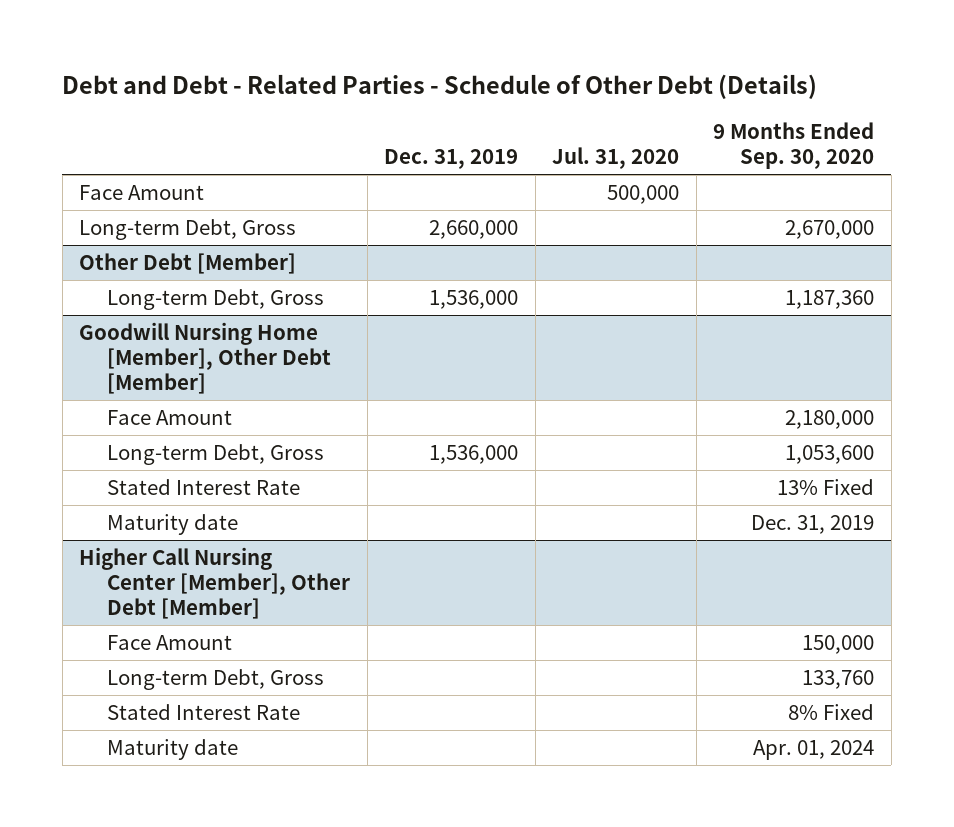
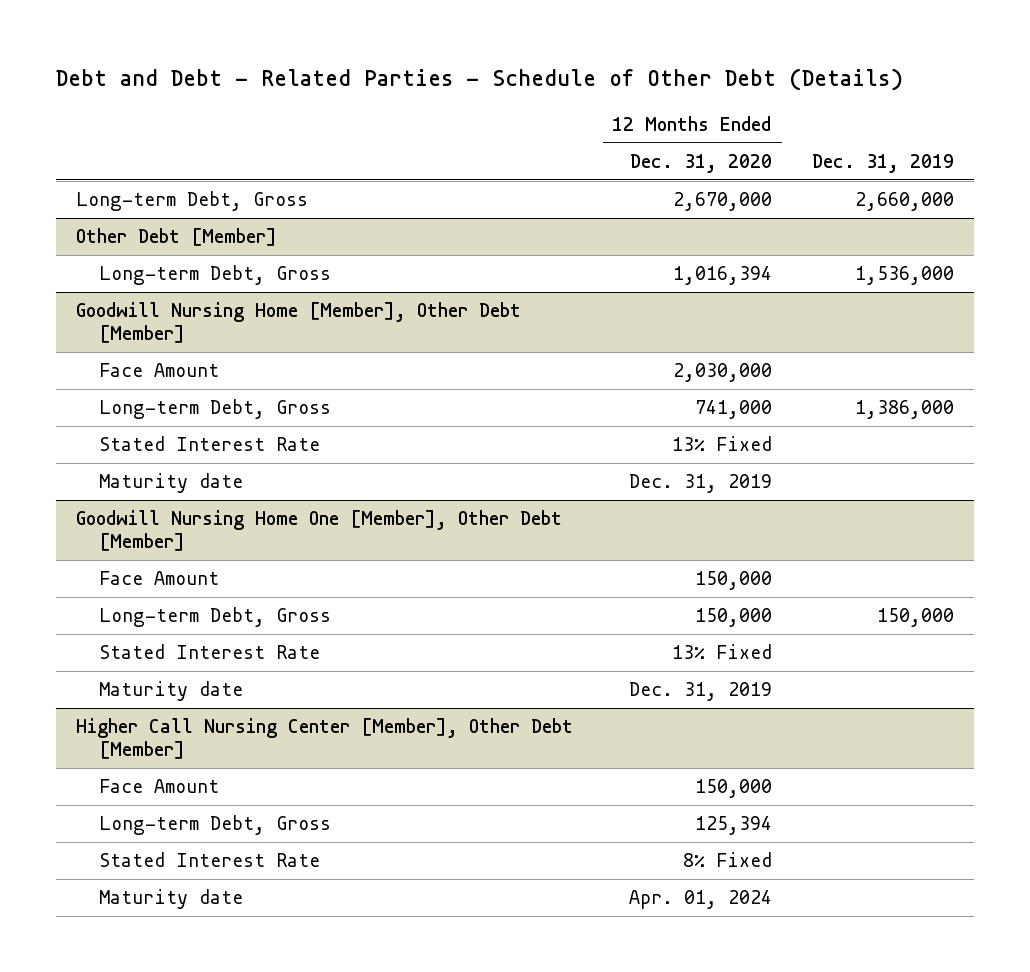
- | Dec. 31, 2019 | Jul. 31, 2020 | 9 Months Ended Sep. 30, 2020
+ | 12 Months Ended Dec. 31, 2020 | Dec. 31, 2019
- Face Amount | | 500,000 |
@ Goodwill Nursing Home [Member], Other Debt [Member]
- Long-term Debt, Gross | 1,536,000 | | 1,053,600
+ Long-term Debt, Gross | 741,000 | 1,386,000
+ Goodwill Nursing Home One [Member], Other Debt [Member]
+ Face Amount | 150,000 |
+ Long-term Debt, Gross | 150,000 | 150,000
+ Stated Interest Rate | 13% Fixed |
+ Maturity date | Dec. 31, 2019 |

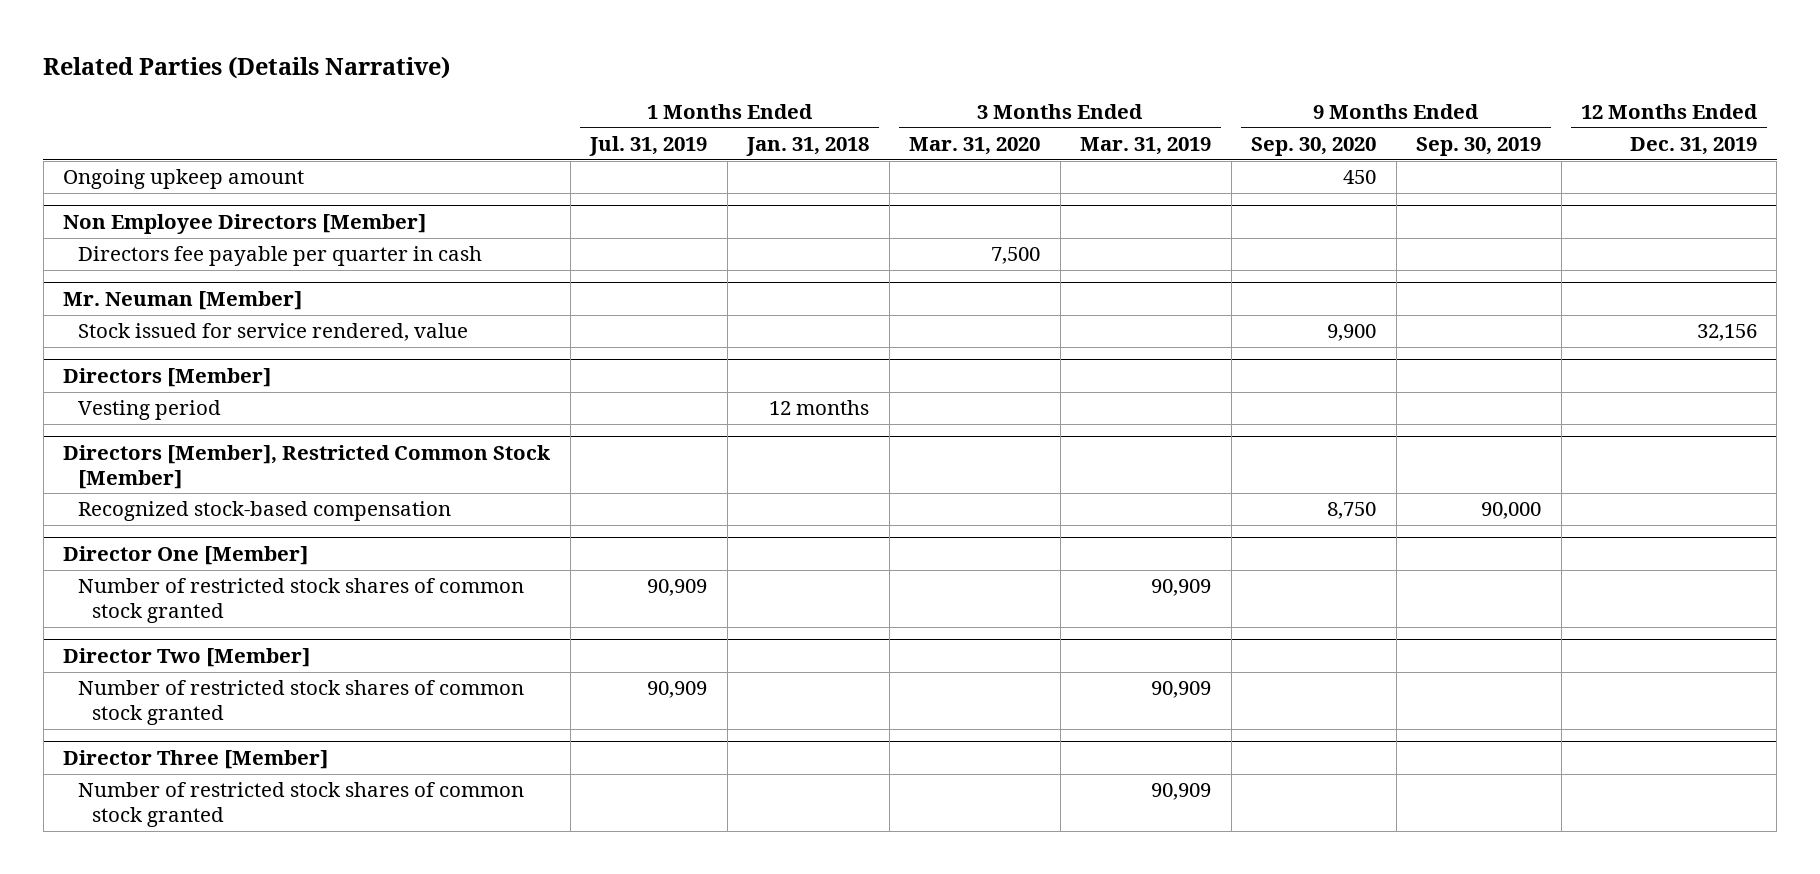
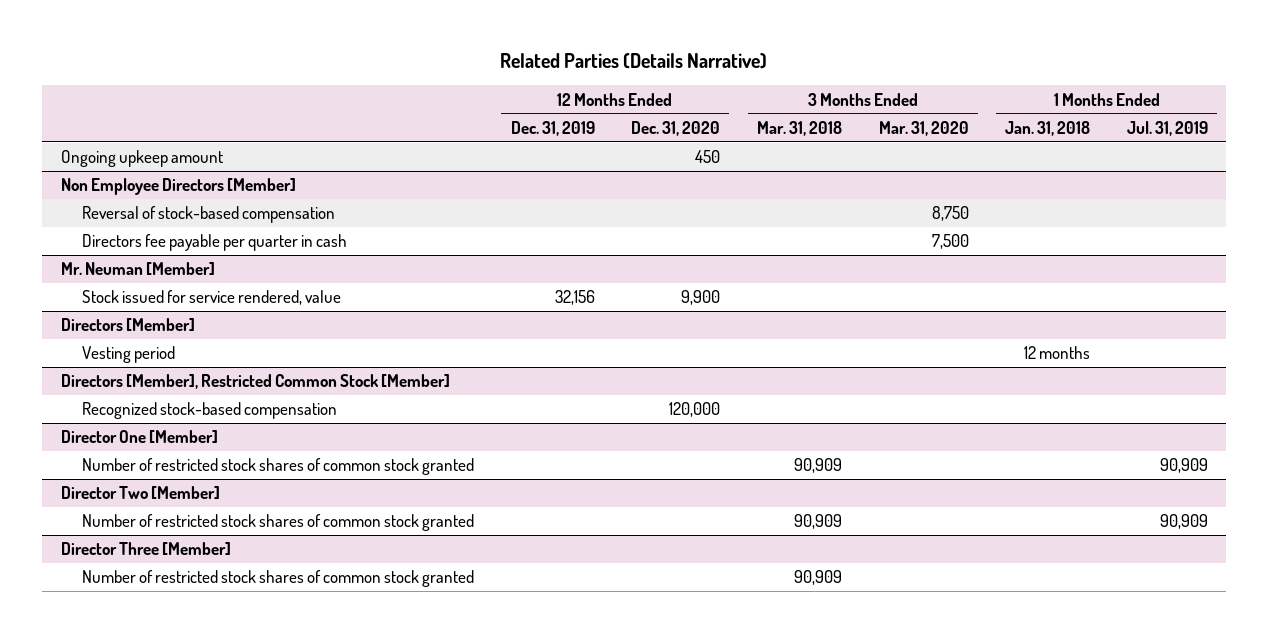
- | 1 Months Ended Jul. 31, 2019 | 1 Months Ended Jan. 31, 2018 | 3 Months Ended Mar. 31, 2020 | 3 Months Ended Mar. 31, 2019 | 9 Months Ended Sep. 30, 2020 | 9 Months Ended Sep. 30, 2019 | 12 Months Ended Dec. 31, 2019
+ | 12 Months Ended Dec. 31, 2019 | 12 Months Ended Dec. 31, 2020 | 3 Months Ended Mar. 31, 2018 | 3 Months Ended Mar. 31, 2020 | 1 Months Ended Jan. 31, 2018 | 1 Months Ended Jul. 31, 2019
@ Non Employee Directors [Member]
+ Reversal of stock-based compensation | | | | 8,750 | |

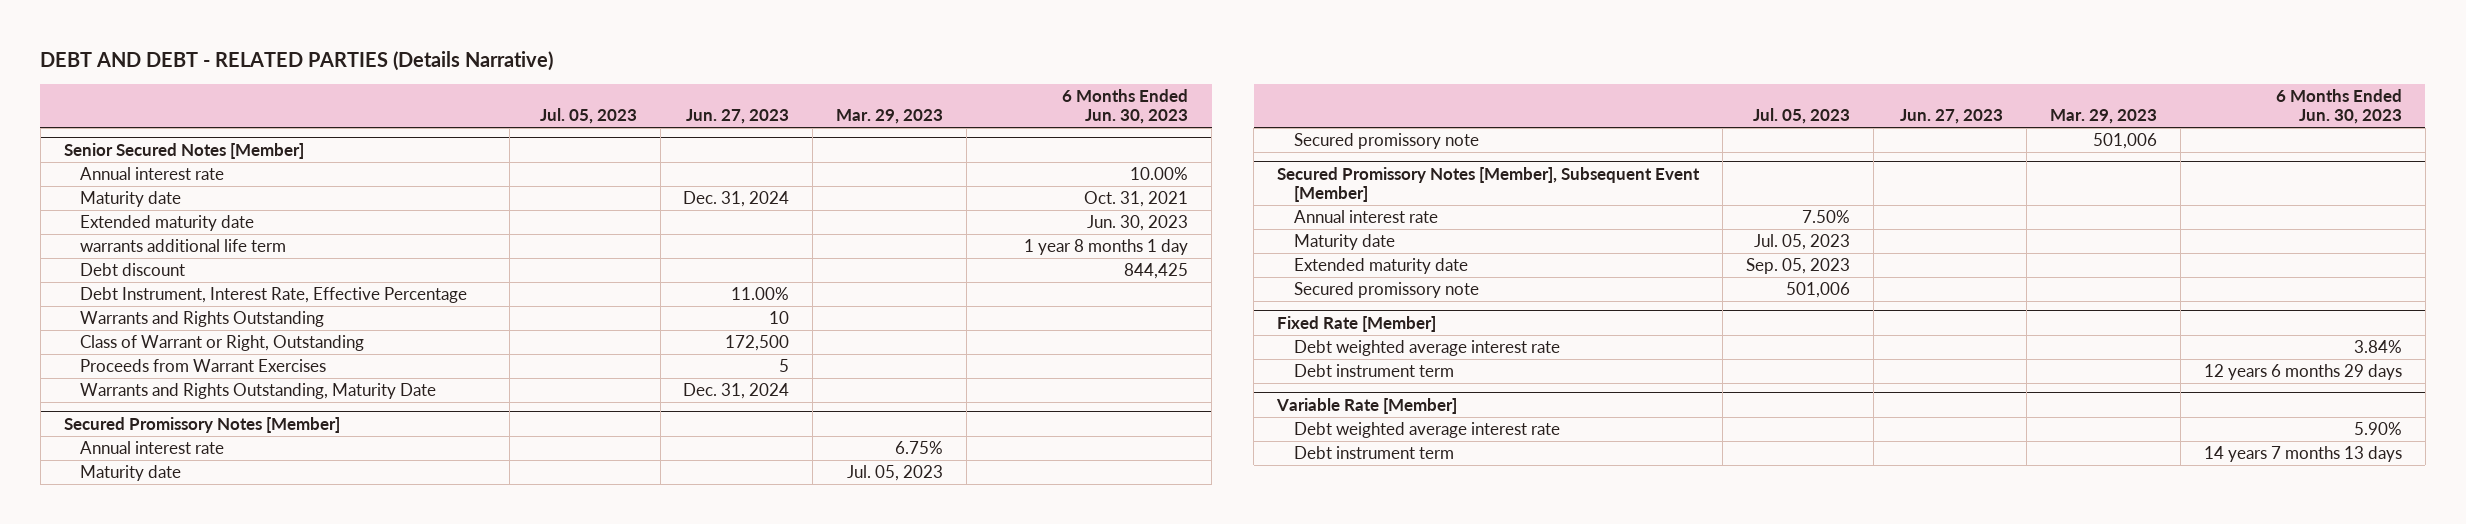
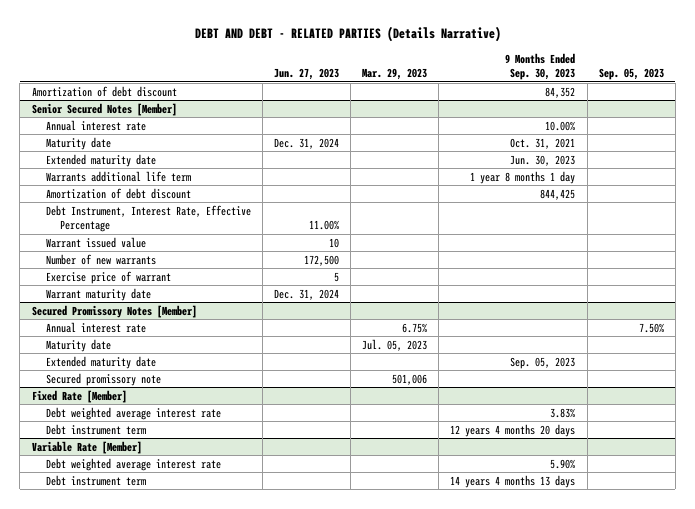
- | Jul. 05, 2023 | Jun. 27, 2023 | Mar. 29, 2023 | 6 Months Ended Jun. 30, 2023
+ | Jun. 27, 2023 | Mar. 29, 2023 | 9 Months Ended Sep. 30, 2023 | Sep. 05, 2023
+ Amortization of debt discount | | | 84,352 |
@ Senior Secured Notes [Member]
- warrants additional life term | | | | 1 year 8 months 1 day
- Debt discount | | | | 844,425
+ Warrants additional life term | | | 1 year 8 months 1 day |
+ Amortization of debt discount | | | 844,425 |
- Warrants and Rights Outstanding | | 10 | |
- Class of Warrant or Right, Outstanding | | 172,500 | |
- Proceeds from Warrant Exercises | | 5 | |
- Warrants and Rights Outstanding, Maturity Date | | Dec. 31, 2024 | |
+ Warrant issued value | 10 | | |
+ Number of new warrants | 172,500 | | |
+ Exercise price of warrant | 5 | | |
+ Warrant maturity date | Dec. 31, 2024 | | |
@ Secured Promissory Notes [Member]
+ Extended maturity date | | | Sep. 05, 2023 |
- Secured Promissory Notes [Member], Subsequent Event [Member]
- Annual interest rate | 7.50% | | |
- Maturity date | Jul. 05, 2023 | | |
- Extended maturity date | Sep. 05, 2023 | | |
- Secured promissory note | 501,006 | | |

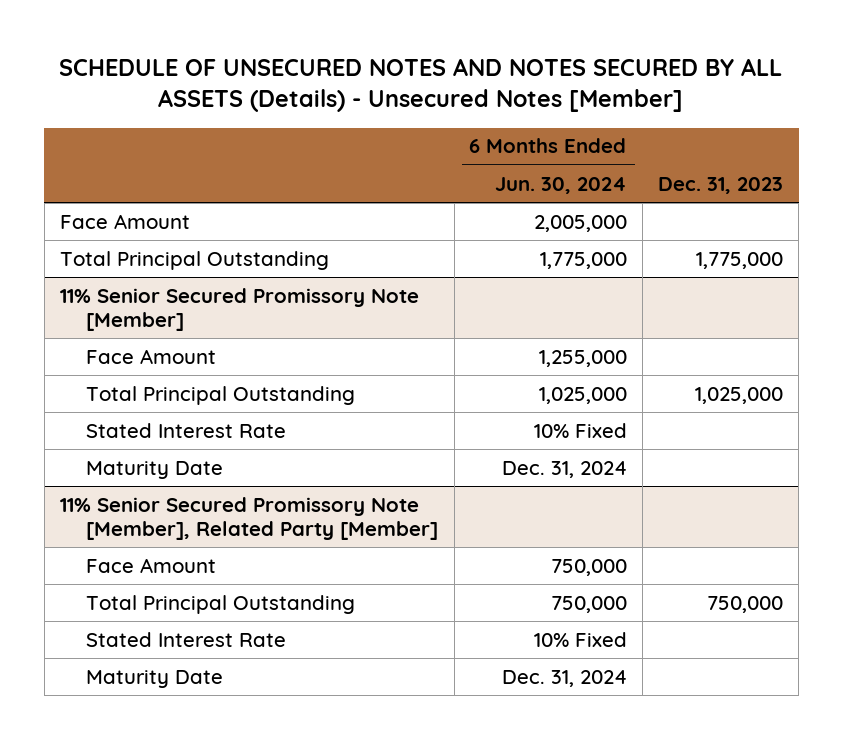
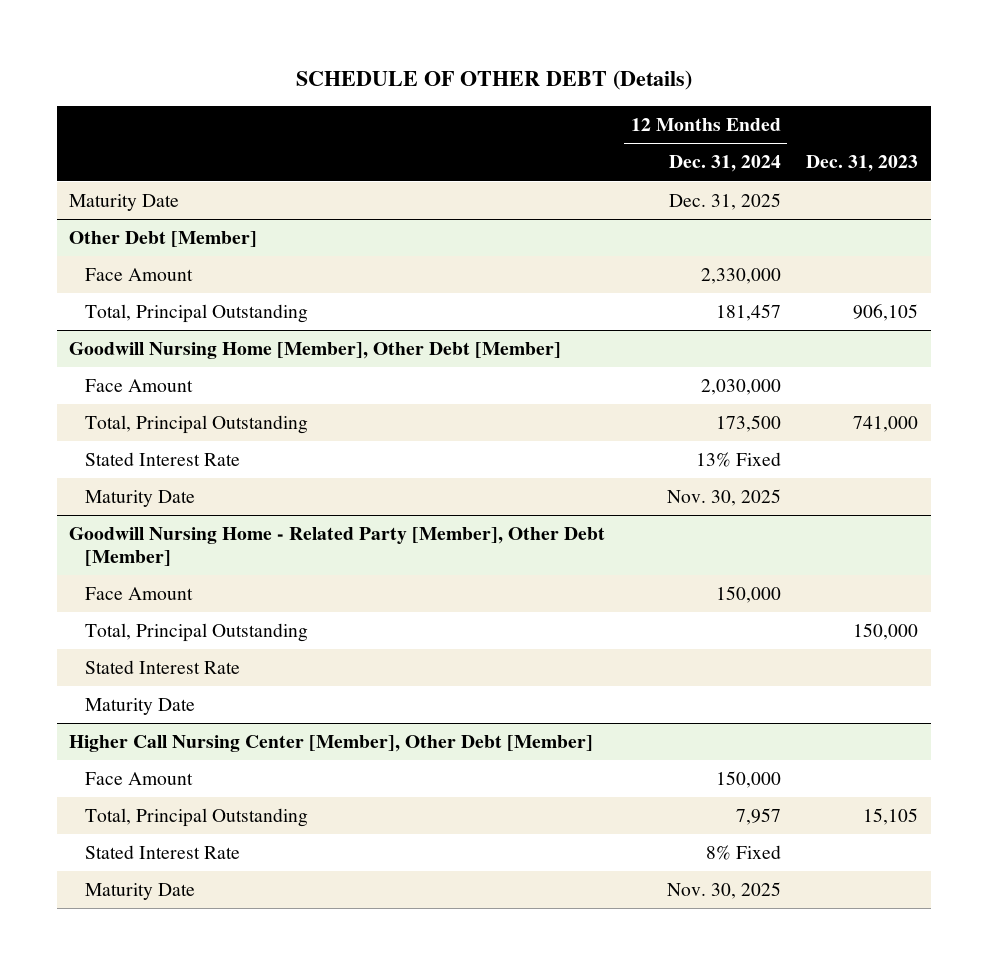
- SCHEDULE OF UNSECURED NOTES AND NOTES SECURED BY ALL ASSETS (Details) - Unsecured Notes [Member]
+ SCHEDULE OF OTHER DEBT (Details)
- | 6 Months Ended Jun. 30, 2024 | Dec. 31, 2023
+ | 12 Months Ended Dec. 31, 2024 | Dec. 31, 2023
- Face Amount | 2,005,000 |
- Total Principal Outstanding | 1,775,000 | 1,775,000
- 11% Senior Secured Promissory Note [Member]
- Face Amount | 1,255,000 |
- Total Principal Outstanding | 1,025,000 | 1,025,000
- Stated Interest Rate | 10% Fixed |
- Maturity Date | Dec. 31, 2024 |
- 11% Senior Secured Promissory Note [Member], Related Party [Member]
- Face Amount | 750,000 |
- Total Principal Outstanding | 750,000 | 750,000
- Stated Interest Rate | 10% Fixed |
- Maturity Date | Dec. 31, 2024 |
+ Maturity Date | Dec. 31, 2025 |
+ Other Debt [Member]
+ Face Amount | 2,330,000 |
+ Total, Principal Outstanding | 181,457 | 906,105
+ Goodwill Nursing Home [Member], Other Debt [Member]
+ Face Amount | 2,030,000 |
+ Total, Principal Outstanding | 173,500 | 741,000
+ Stated Interest Rate | 13% Fixed |
+ Maturity Date | Nov. 30, 2025 |
+ Goodwill Nursing Home - Related Party [Member], Other Debt [Member]
+ Face Amount | 150,000 |
+ Total, Principal Outstanding | | 150,000
+ Stated Interest Rate
+ Maturity Date
+ Higher Call Nursing Center [Member], Other Debt [Member]
+ Face Amount | 150,000 |
+ Total, Principal Outstanding | 7,957 | 15,105
+ Stated Interest Rate | 8% Fixed |
+ Maturity Date | Nov. 30, 2025 |

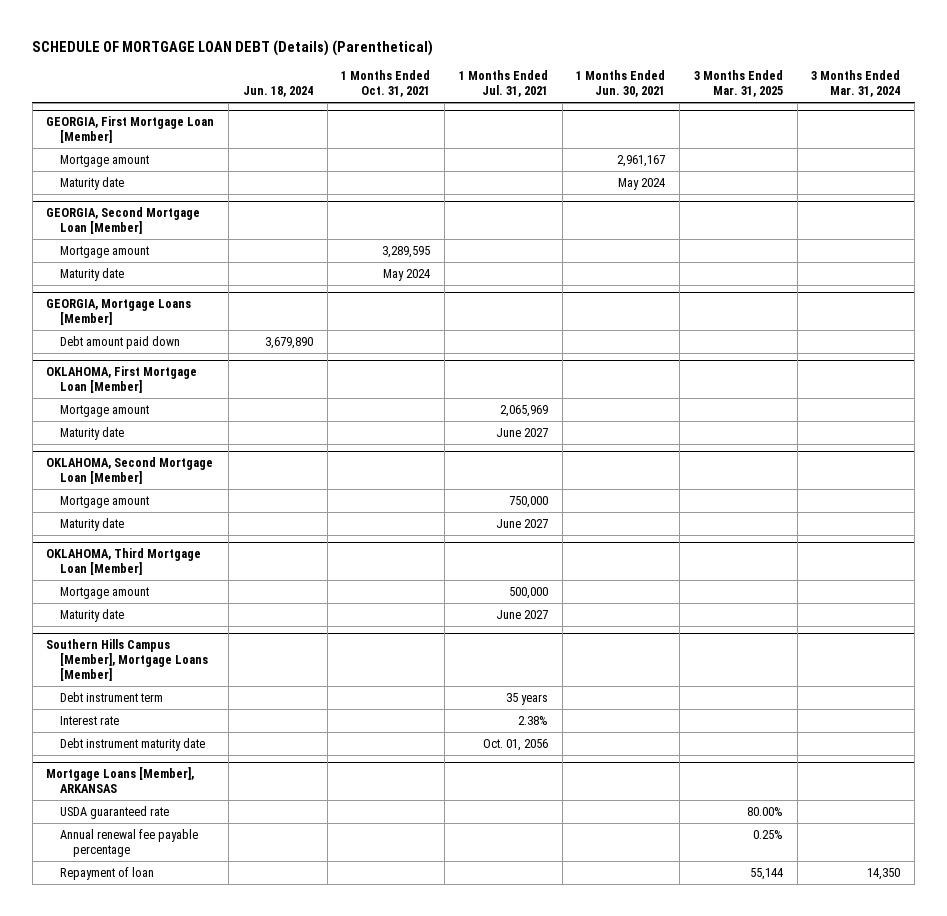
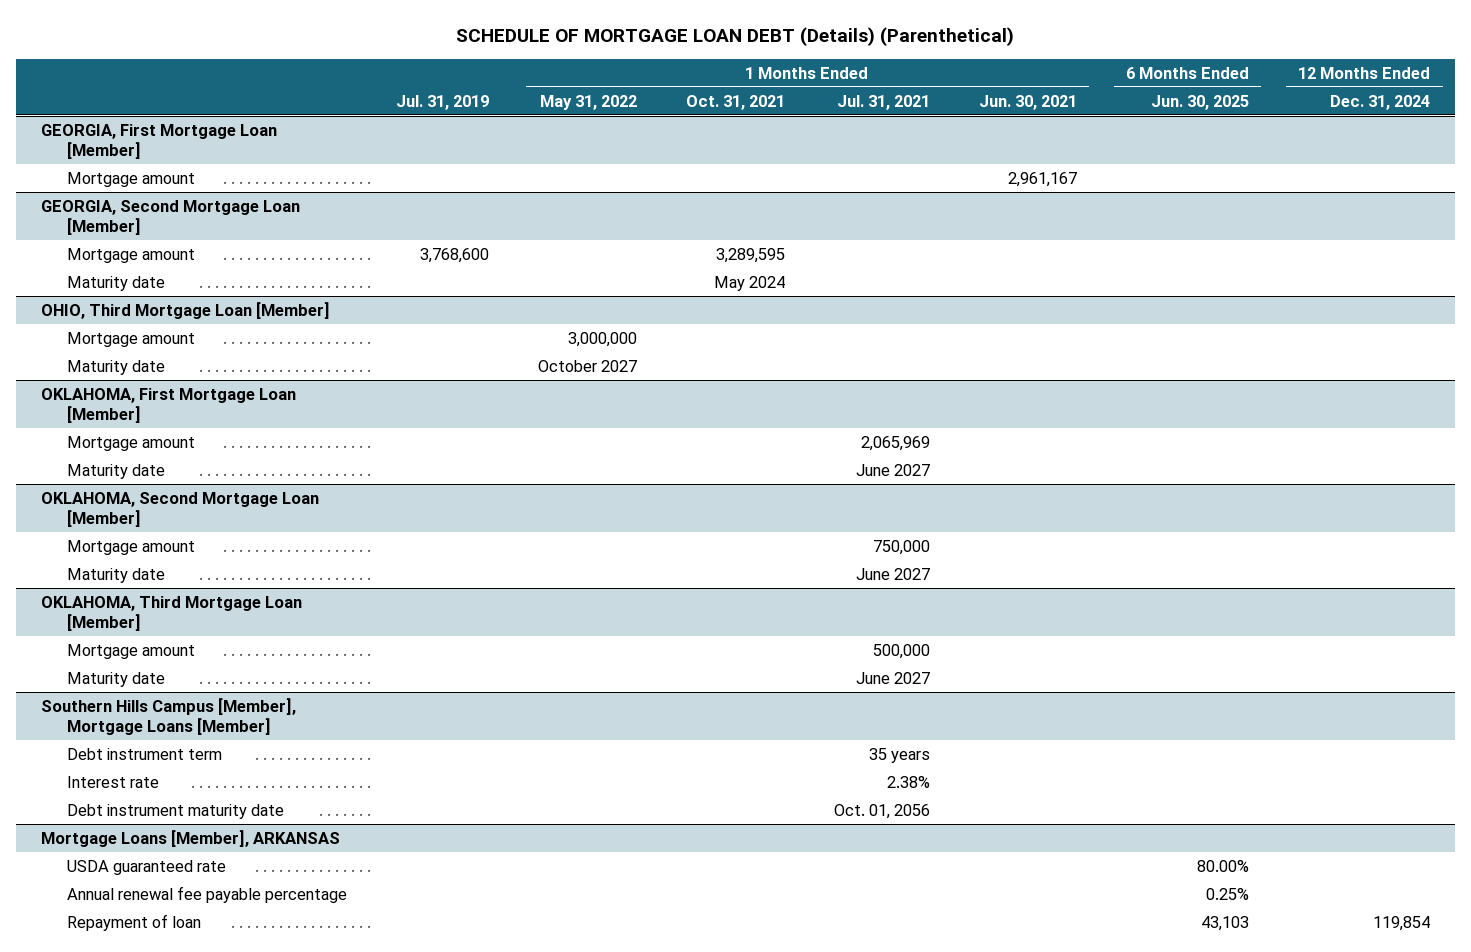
- | Jun. 18, 2024 | 1 Months Ended Oct. 31, 2021 | 1 Months Ended Jul. 31, 2021 | 1 Months Ended Jun. 30, 2021 | 3 Months Ended Mar. 31, 2025 | 3 Months Ended Mar. 31, 2024
+ | Jul. 31, 2019 | 1 Months Ended May 31, 2022 | 1 Months Ended Oct. 31, 2021 | 1 Months Ended Jul. 31, 2021 | 1 Months Ended Jun. 30, 2021 | 6 Months Ended Jun. 30, 2025 | 12 Months Ended Dec. 31, 2024
@ GEORGIA, First Mortgage Loan [Member]
- Maturity date | | | | May 2024 | |
- GEORGIA, Mortgage Loans [Member]
- Debt amount paid down | 3,679,890 | | | | |
+ OHIO, Third Mortgage Loan [Member]
+ Mortgage amount | | 3,000,000 | | | | |
+ Maturity date | | October 2027 | | | | |

